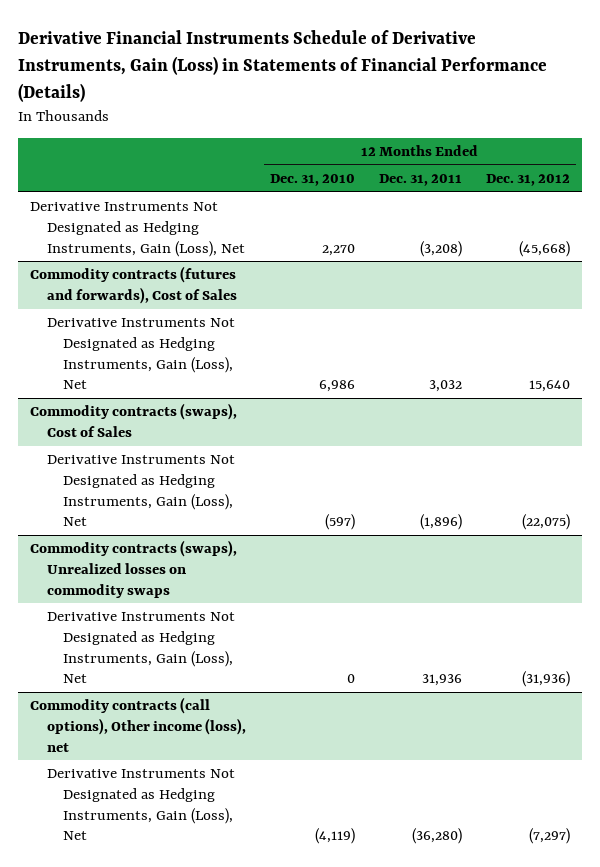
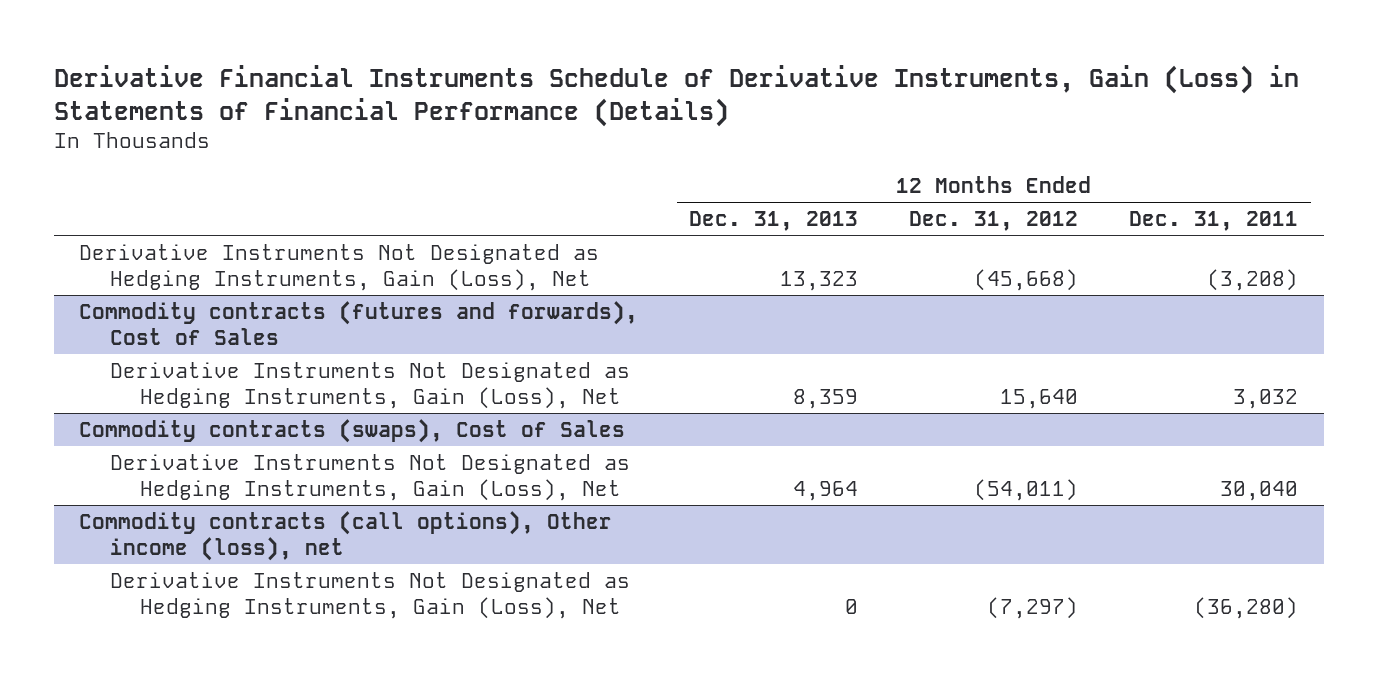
- | 12 Months Ended Dec. 31, 2010 | 12 Months Ended Dec. 31, 2011 | 12 Months Ended Dec. 31, 2012
+ | 12 Months Ended Dec. 31, 2013 | 12 Months Ended Dec. 31, 2012 | 12 Months Ended Dec. 31, 2011
@ Commodity contracts (swaps), Cost of Sales
- Derivative Instruments Not Designated as Hedging Instruments, Gain (Loss), Net | (597) | (1,896) | (22,075)
- Commodity contracts (swaps), Unrealized losses on commodity swaps
- Derivative Instruments Not Designated as Hedging Instruments, Gain (Loss), Net | 0 | 31,936 | (31,936)
@ Commodity contracts (swaps), Cost of Sales
+ Derivative Instruments Not Designated as Hedging Instruments, Gain (Loss), Net | 4,964 | (54,011) | 30,040

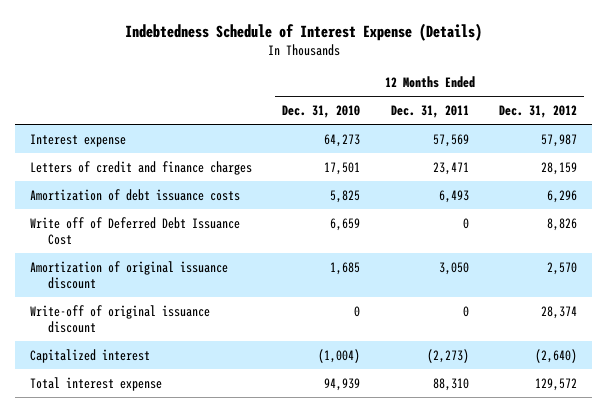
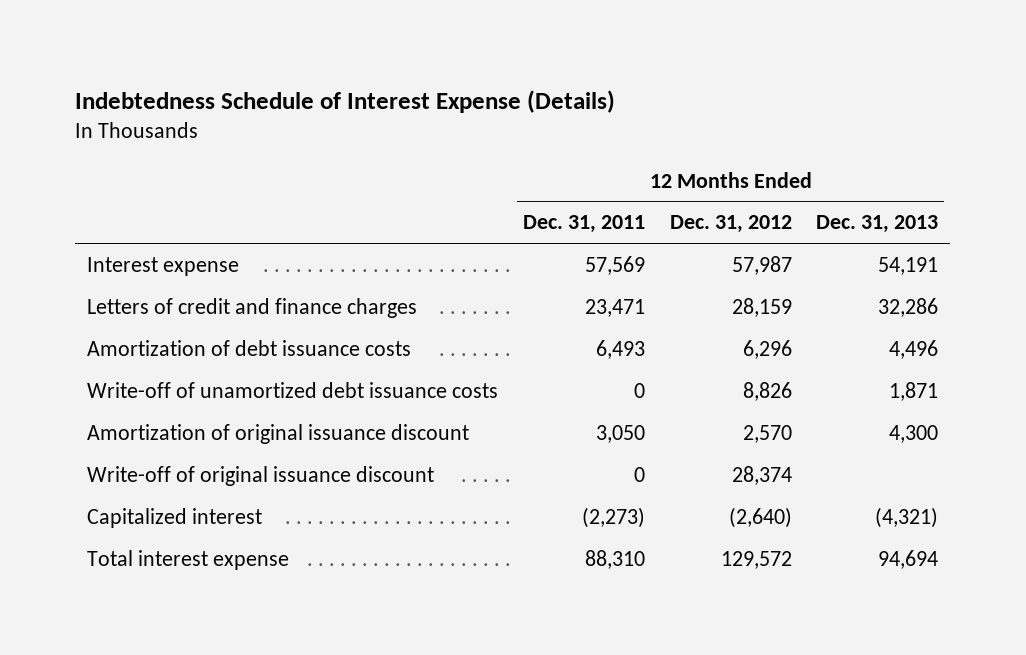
- | 12 Months Ended Dec. 31, 2010 | 12 Months Ended Dec. 31, 2011 | 12 Months Ended Dec. 31, 2012
+ | 12 Months Ended Dec. 31, 2011 | 12 Months Ended Dec. 31, 2012 | 12 Months Ended Dec. 31, 2013
- Write off of Deferred Debt Issuance Cost | 6,659 | 0 | 8,826
+ Write-off of unamortized debt issuance costs | 0 | 8,826 | 1,871

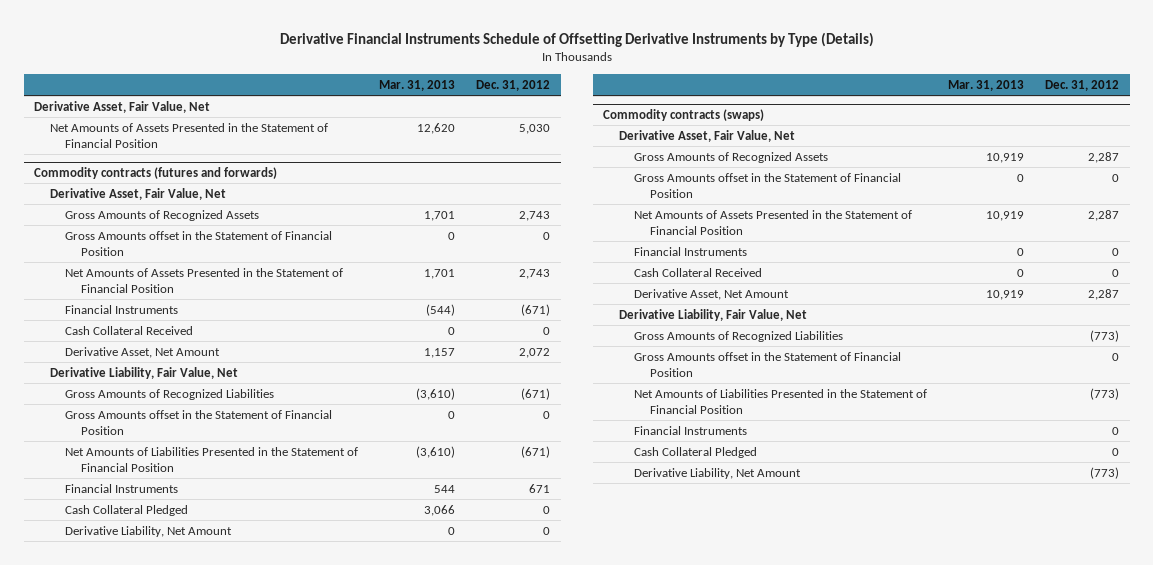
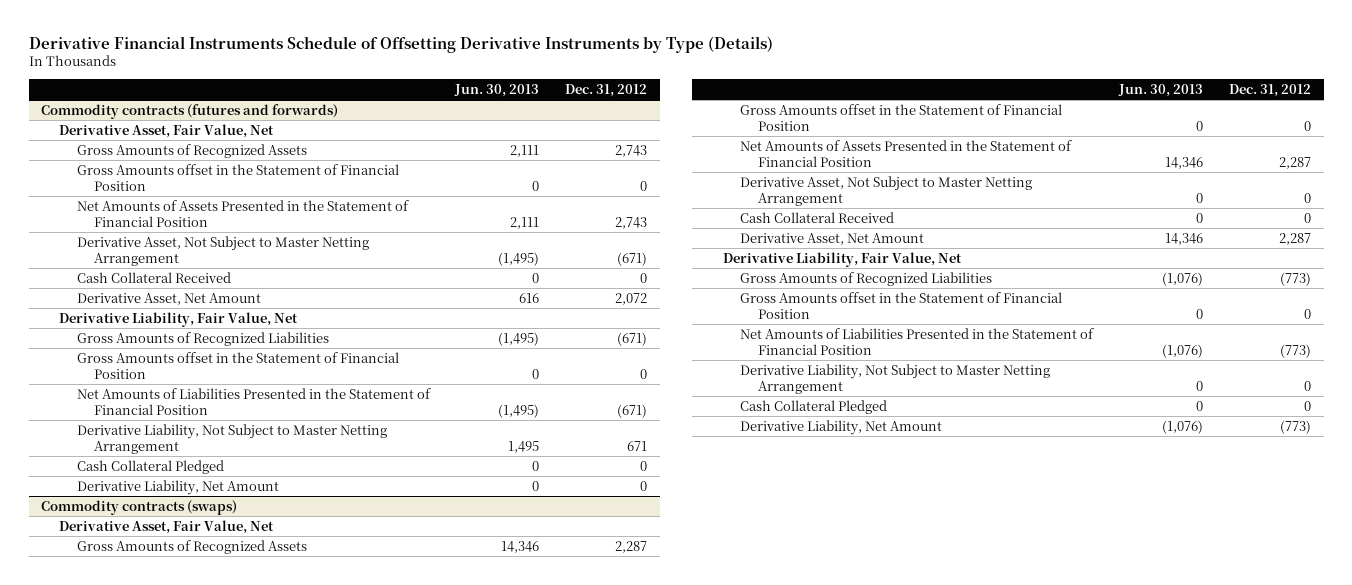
- | Mar. 31, 2013 | Dec. 31, 2012
+ | Jun. 30, 2013 | Dec. 31, 2012
- Derivative Asset, Fair Value, Net
- Net Amounts of Assets Presented in the Statement of Financial Position | 12,620 | 5,030
@ Commodity contracts (futures and forwards)
- Financial Instruments | (544) | (671)
+ Derivative Asset, Not Subject to Master Netting Arrangement | (1,495) | (671)
- Financial Instruments | 544 | 671
+ Derivative Liability, Not Subject to Master Netting Arrangement | 1,495 | 671
@ Commodity contracts (swaps)
- Financial Instruments | 0 | 0
+ Derivative Asset, Not Subject to Master Netting Arrangement | 0 | 0
- Financial Instruments | | 0
+ Derivative Liability, Not Subject to Master Netting Arrangement | 0 | 0

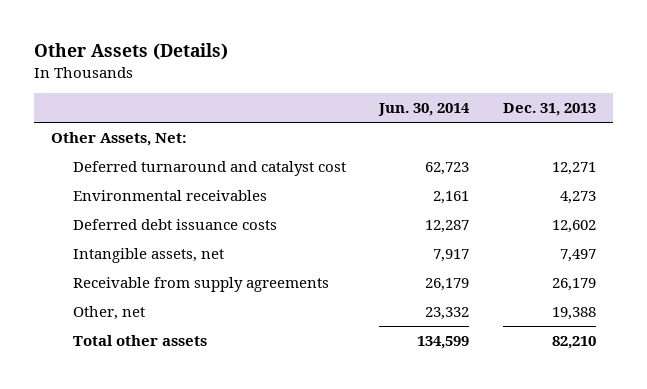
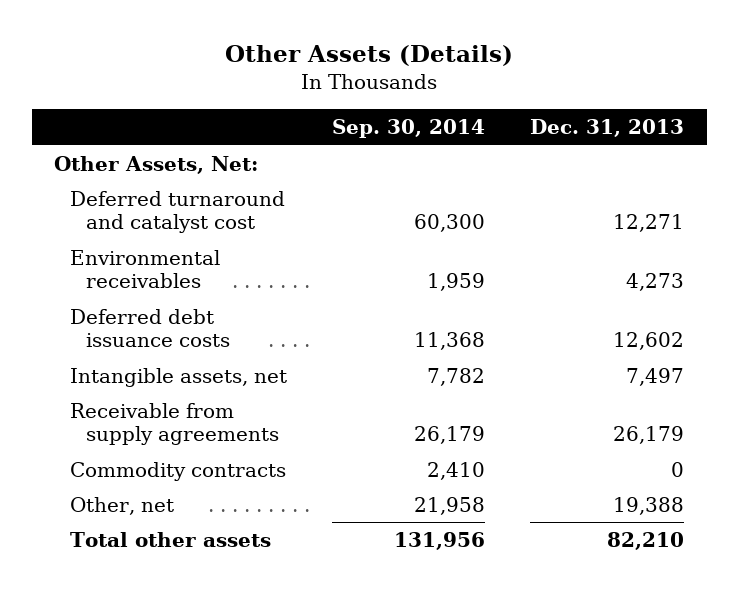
- | Jun. 30, 2014 | Dec. 31, 2013
+ | Sep. 30, 2014 | Dec. 31, 2013
+ Commodity contracts | 2,410 | 0

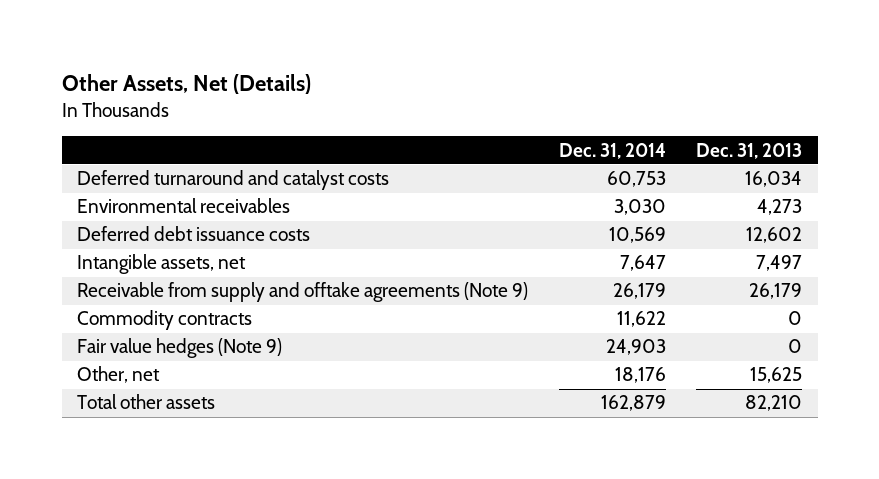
- Other Assets (Details)
+ Other Assets, Net (Details)
- | Sep. 30, 2014 | Dec. 31, 2013
+ | Dec. 31, 2014 | Dec. 31, 2013
- Other Assets, Net:
- Deferred turnaround and catalyst cost | 60,300 | 12,271
+ Deferred turnaround and catalyst costs | 60,753 | 16,034
- Receivable from supply agreements | 26,179 | 26,179
+ Receivable from supply and offtake agreements (Note 9) | 26,179 | 26,179
- Other, net | 21,958 | 19,388
+ Fair value hedges (Note 9) | 24,903 | 0
+ Other, net | 18,176 | 15,625

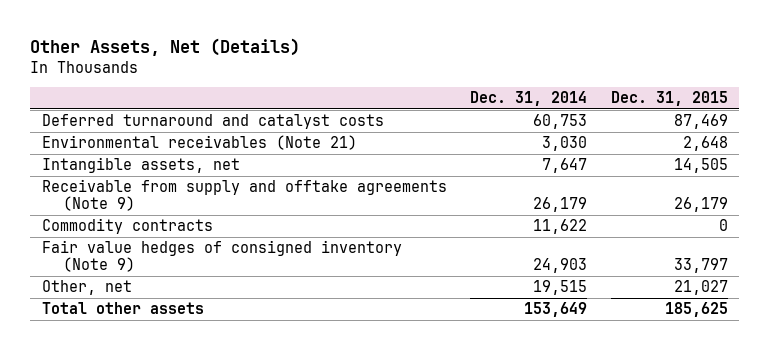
- | Dec. 31, 2014 | Dec. 31, 2013
+ | Dec. 31, 2014 | Dec. 31, 2015
- Environmental receivables | 3,030 | 4,273
- Deferred debt issuance costs | 10,569 | 12,602
+ Environmental receivables (Note 21) | 3,030 | 2,648
- Fair value hedges (Note 9) | 24,903 | 0
- Other, net | 18,176 | 15,625
- Total other assets | 162,879 | 82,210
+ Fair value hedges of consigned inventory (Note 9) | 24,903 | 33,797
+ Other, net | 19,515 | 21,027
+ Total other assets | 153,649 | 185,625

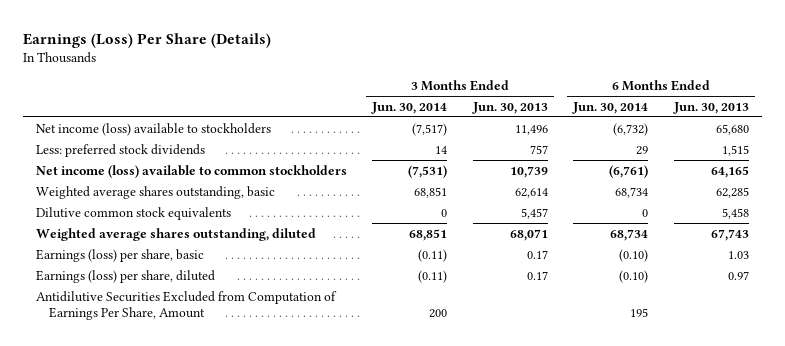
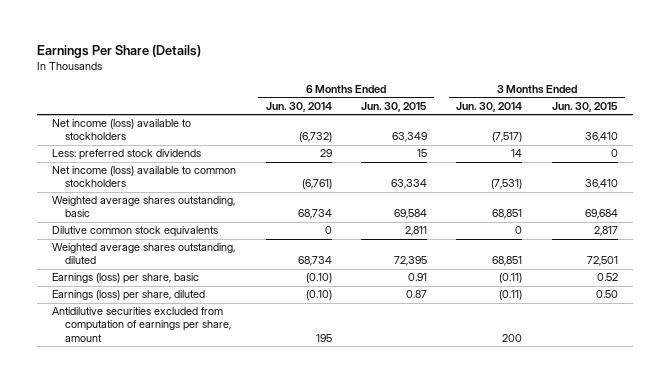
- Earnings (Loss) Per Share (Details)
+ Earnings Per Share (Details)
- | 3 Months Ended Jun. 30, 2014 | 3 Months Ended Jun. 30, 2013 | 6 Months Ended Jun. 30, 2014 | 6 Months Ended Jun. 30, 2013
+ | 6 Months Ended Jun. 30, 2014 | 6 Months Ended Jun. 30, 2015 | 3 Months Ended Jun. 30, 2014 | 3 Months Ended Jun. 30, 2015
- Antidilutive Securities Excluded from Computation of Earnings Per Share, Amount | 200 | | 195 |
+ Antidilutive securities excluded from computation of earnings per share, amount | 195 | | 200 |

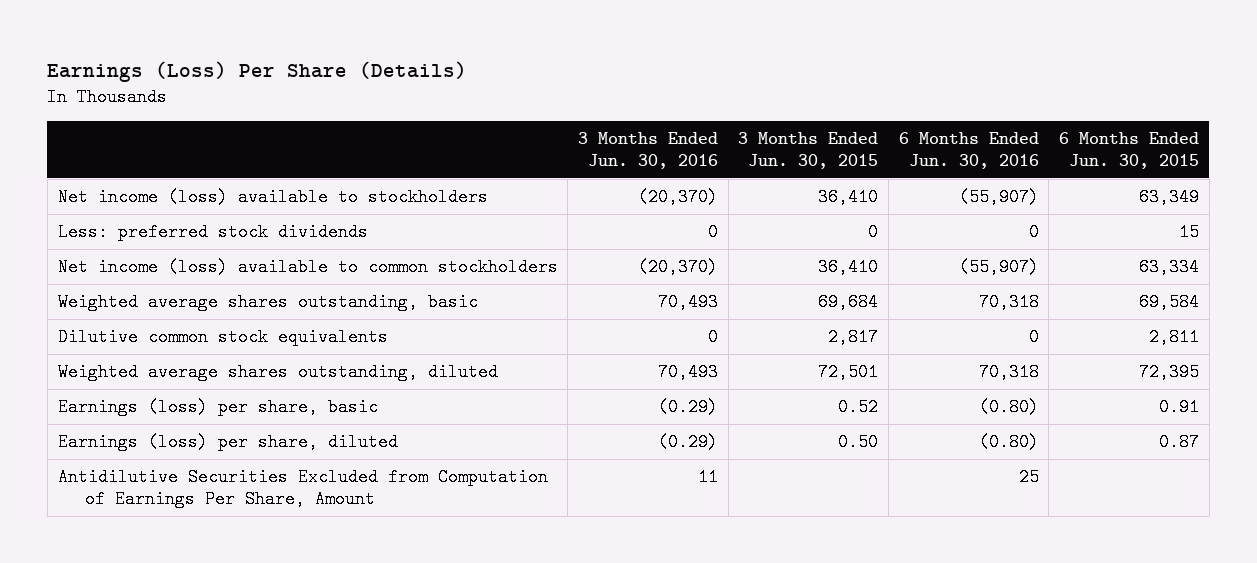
- Earnings Per Share (Details)
+ Earnings (Loss) Per Share (Details)
- | 6 Months Ended Jun. 30, 2014 | 6 Months Ended Jun. 30, 2015 | 3 Months Ended Jun. 30, 2014 | 3 Months Ended Jun. 30, 2015
+ | 3 Months Ended Jun. 30, 2016 | 3 Months Ended Jun. 30, 2015 | 6 Months Ended Jun. 30, 2016 | 6 Months Ended Jun. 30, 2015
- Antidilutive securities excluded from computation of earnings per share, amount | 195 | | 200 |
+ Antidilutive Securities Excluded from Computation of Earnings Per Share, Amount | 11 | | 25 |

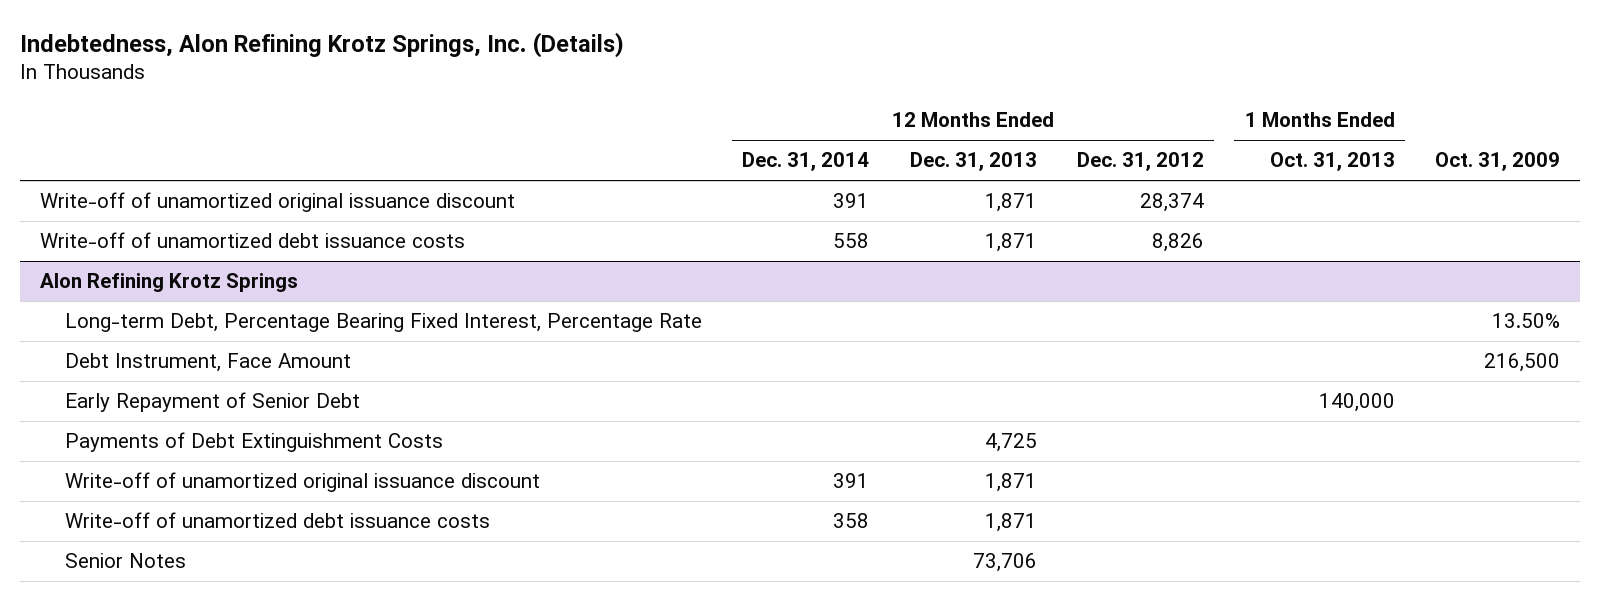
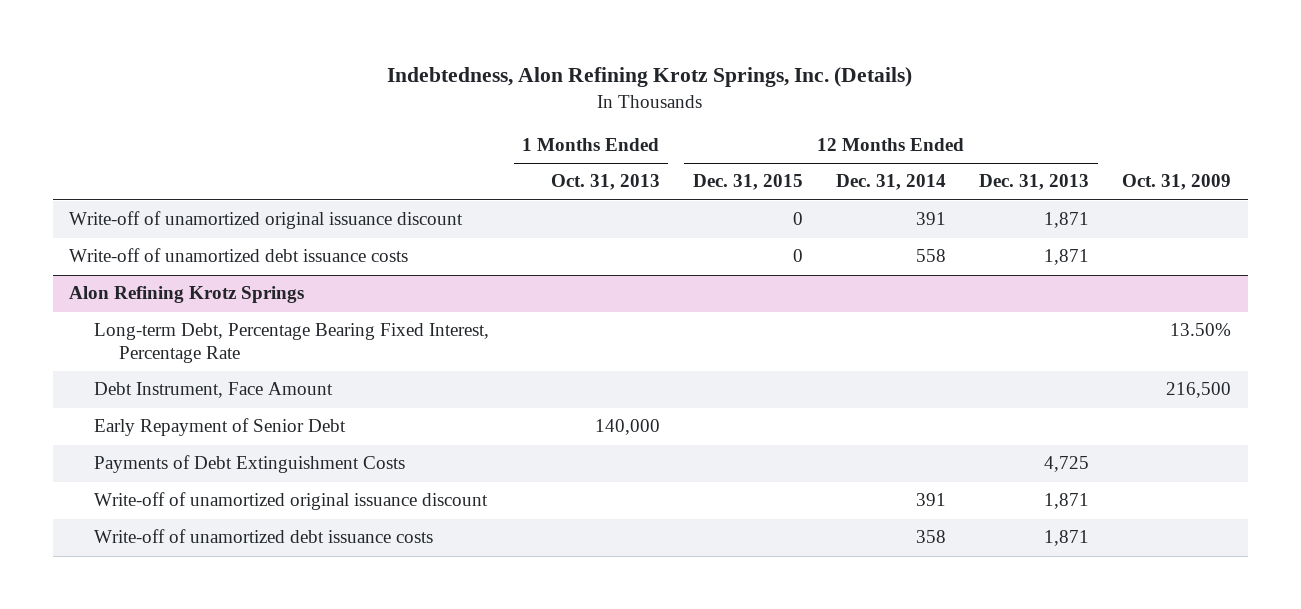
- | 12 Months Ended Dec. 31, 2014 | 12 Months Ended Dec. 31, 2013 | 12 Months Ended Dec. 31, 2012 | 1 Months Ended Oct. 31, 2013 | Oct. 31, 2009
+ | 1 Months Ended Oct. 31, 2013 | 12 Months Ended Dec. 31, 2015 | 12 Months Ended Dec. 31, 2014 | 12 Months Ended Dec. 31, 2013 | Oct. 31, 2009
@ Alon Refining Krotz Springs
- Senior Notes | | 73,706 | | |

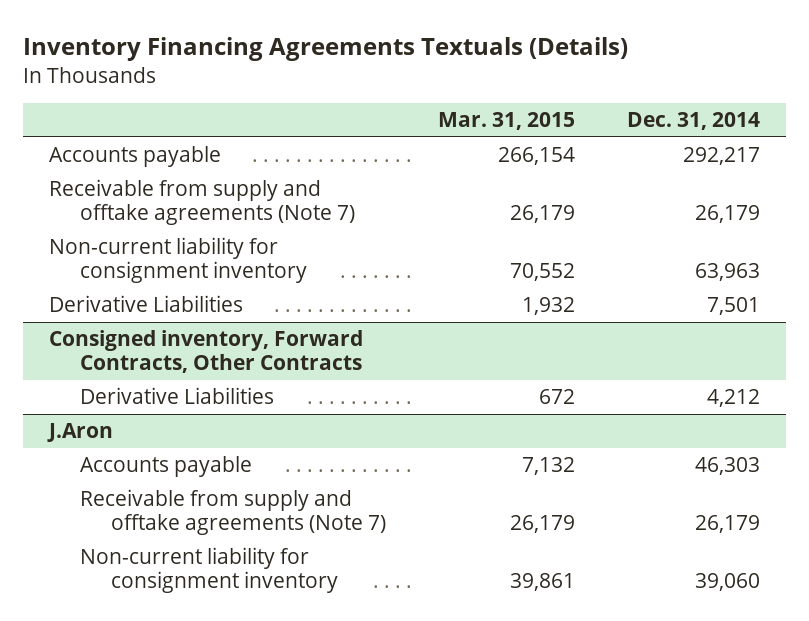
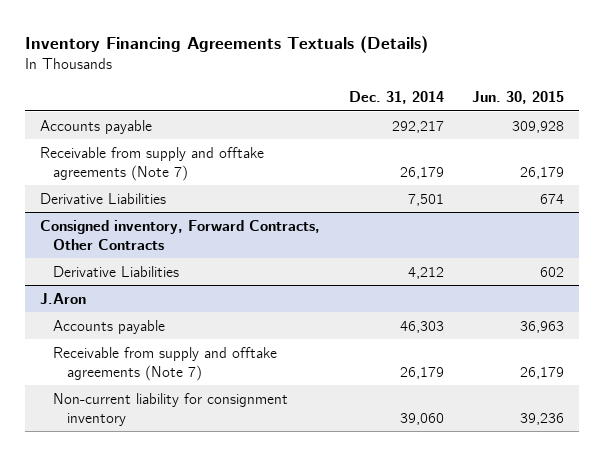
- | Mar. 31, 2015 | Dec. 31, 2014
+ | Dec. 31, 2014 | Jun. 30, 2015
- Non-current liability for consignment inventory | 70,552 | 63,963

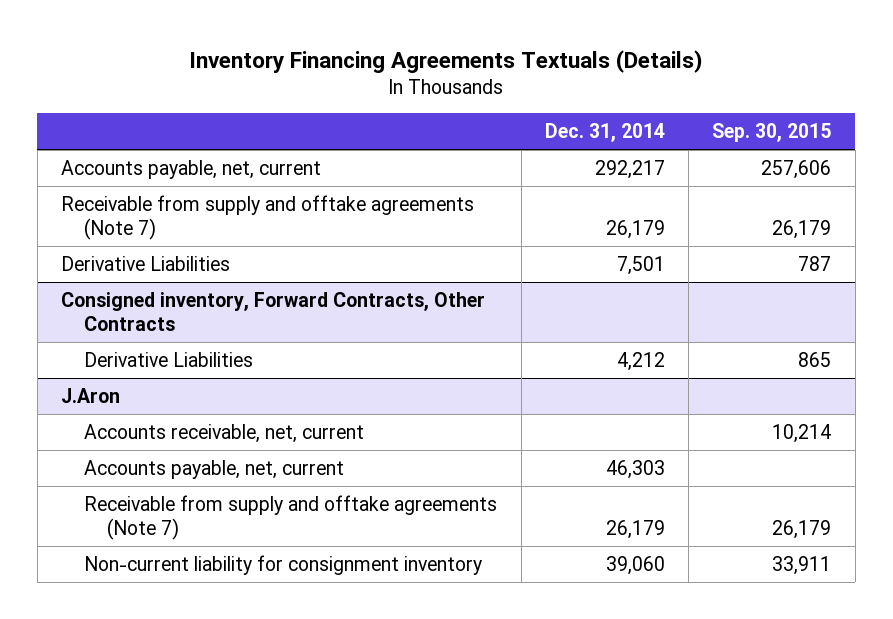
- | Dec. 31, 2014 | Jun. 30, 2015
+ | Dec. 31, 2014 | Sep. 30, 2015
- Accounts payable | 292,217 | 309,928
+ Accounts payable, net, current | 292,217 | 257,606
@ J.Aron
- Accounts payable | 46,303 | 36,963
+ Accounts receivable, net, current | | 10,214
+ Accounts payable, net, current | 46,303 |

